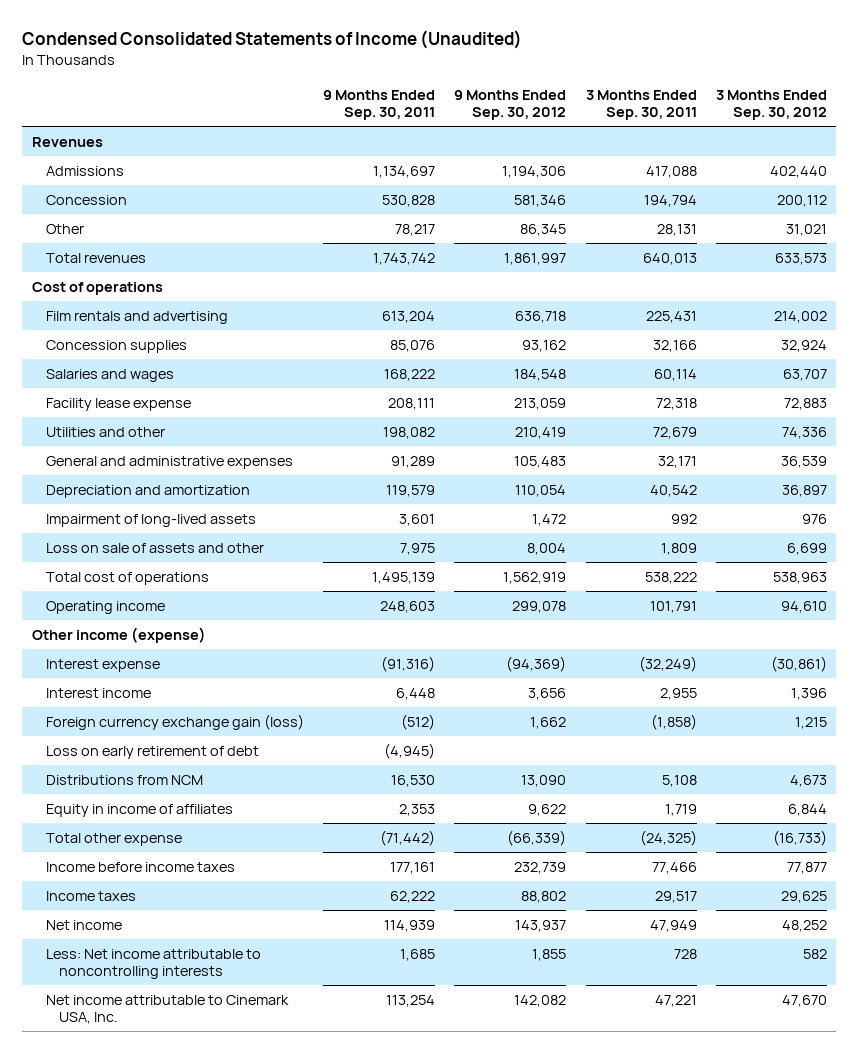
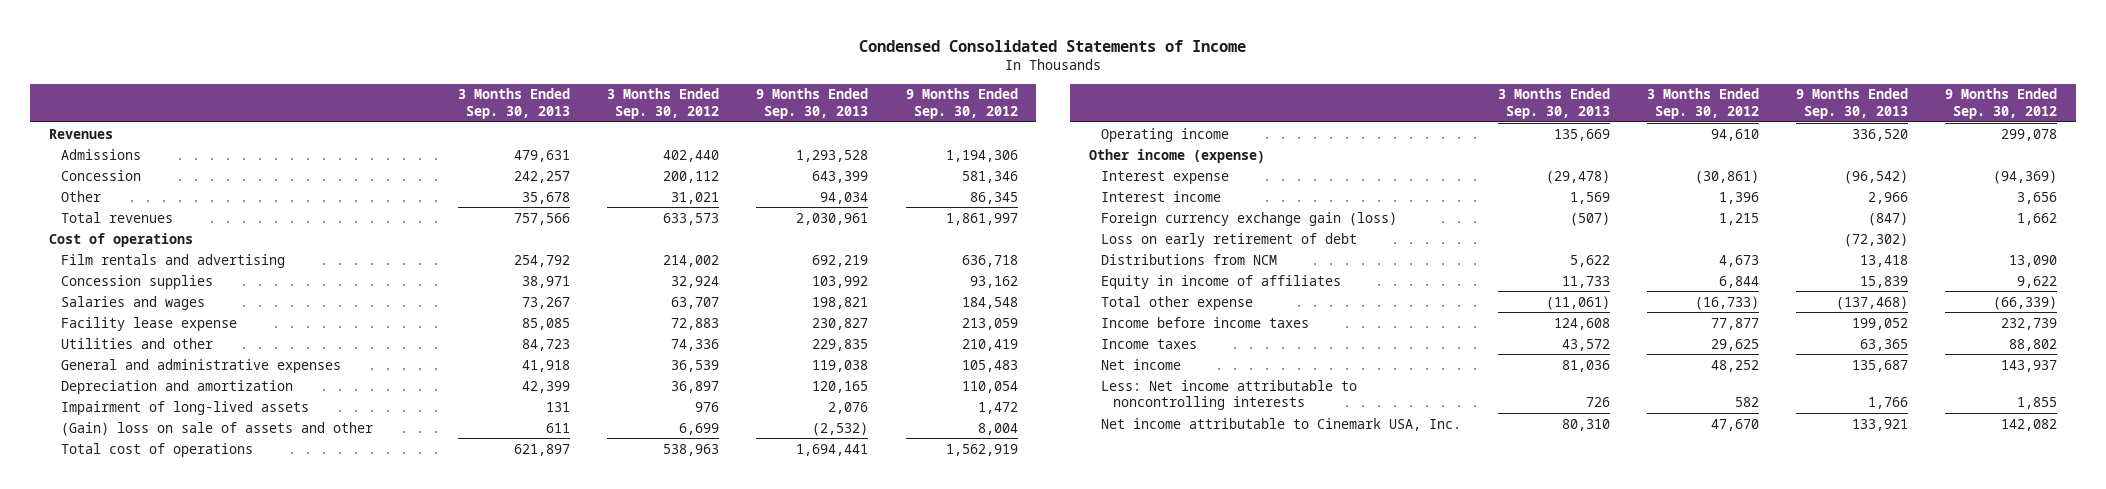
- Condensed Consolidated Statements of Income (Unaudited)
+ Condensed Consolidated Statements of Income
- | 9 Months Ended Sep. 30, 2011 | 9 Months Ended Sep. 30, 2012 | 3 Months Ended Sep. 30, 2011 | 3 Months Ended Sep. 30, 2012
+ | 3 Months Ended Sep. 30, 2013 | 3 Months Ended Sep. 30, 2012 | 9 Months Ended Sep. 30, 2013 | 9 Months Ended Sep. 30, 2012
- Loss on sale of assets and other | 7,975 | 8,004 | 1,809 | 6,699
+ (Gain) loss on sale of assets and other | 611 | 6,699 | (2,532) | 8,004

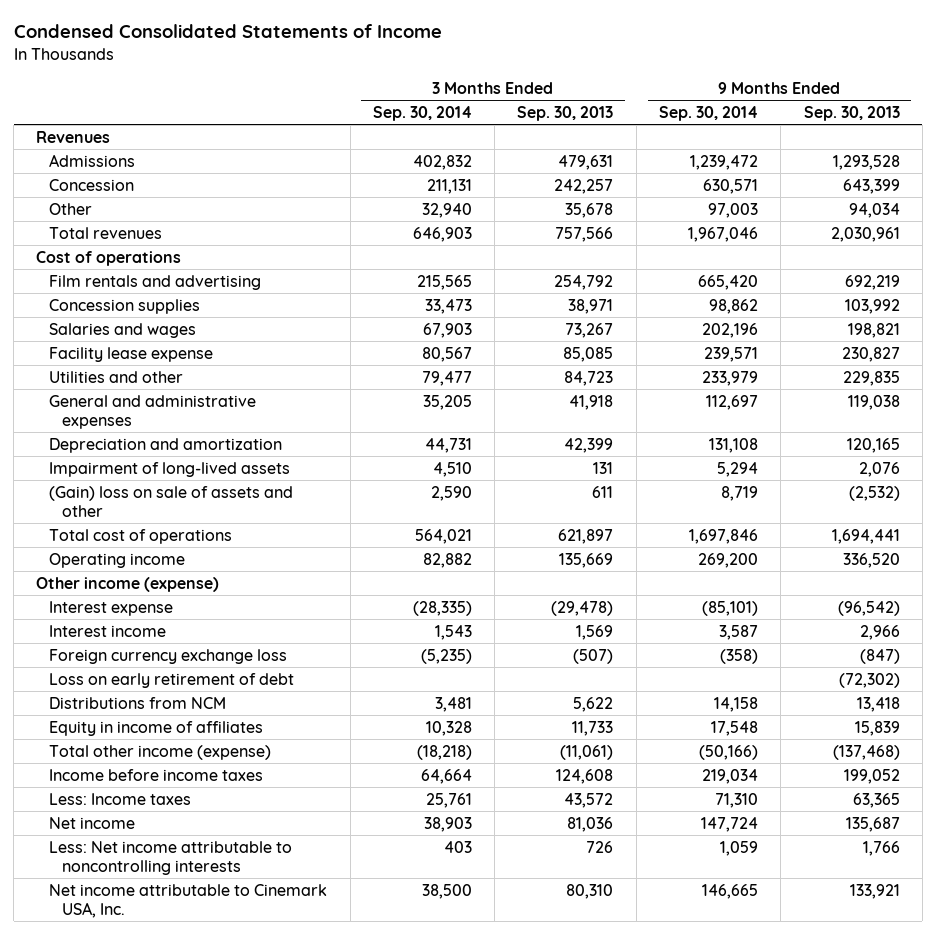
- | 3 Months Ended Sep. 30, 2013 | 3 Months Ended Sep. 30, 2012 | 9 Months Ended Sep. 30, 2013 | 9 Months Ended Sep. 30, 2012
+ | 3 Months Ended Sep. 30, 2014 | 3 Months Ended Sep. 30, 2013 | 9 Months Ended Sep. 30, 2014 | 9 Months Ended Sep. 30, 2013
- Foreign currency exchange gain (loss) | (507) | 1,215 | (847) | 1,662
+ Foreign currency exchange loss | (5,235) | (507) | (358) | (847)
- Total other expense | (11,061) | (16,733) | (137,468) | (66,339)
+ Total other income (expense) | (18,218) | (11,061) | (50,166) | (137,468)
- Income taxes | 43,572 | 29,625 | 63,365 | 88,802
+ Less: Income taxes | 25,761 | 43,572 | 71,310 | 63,365

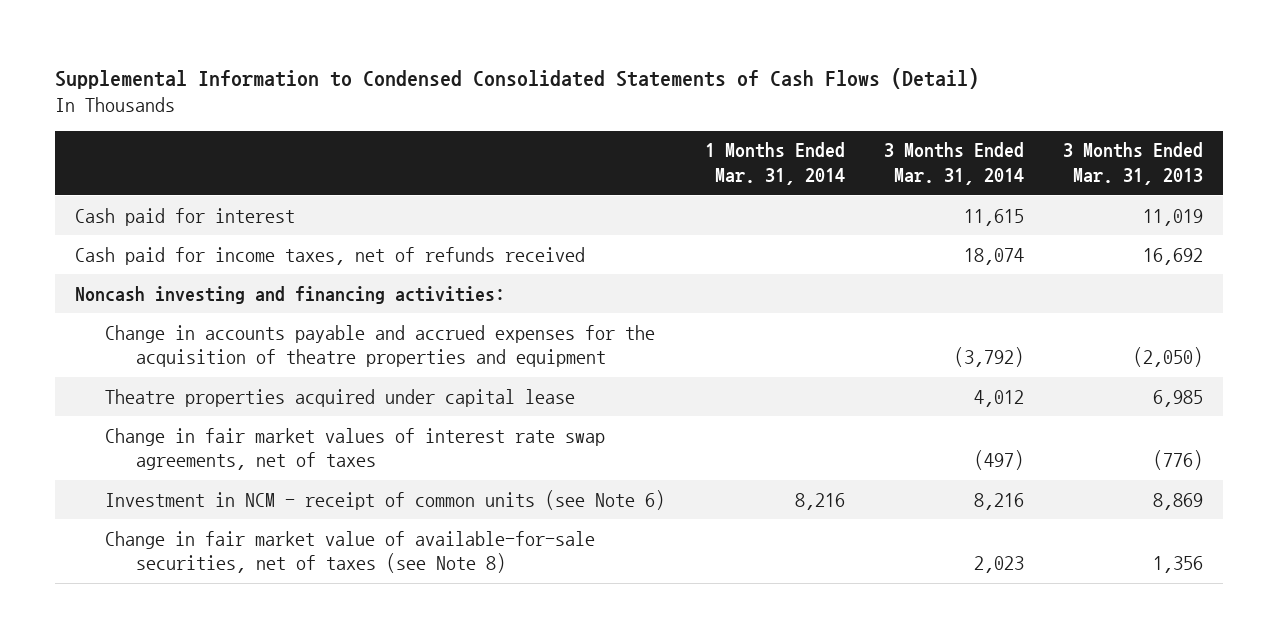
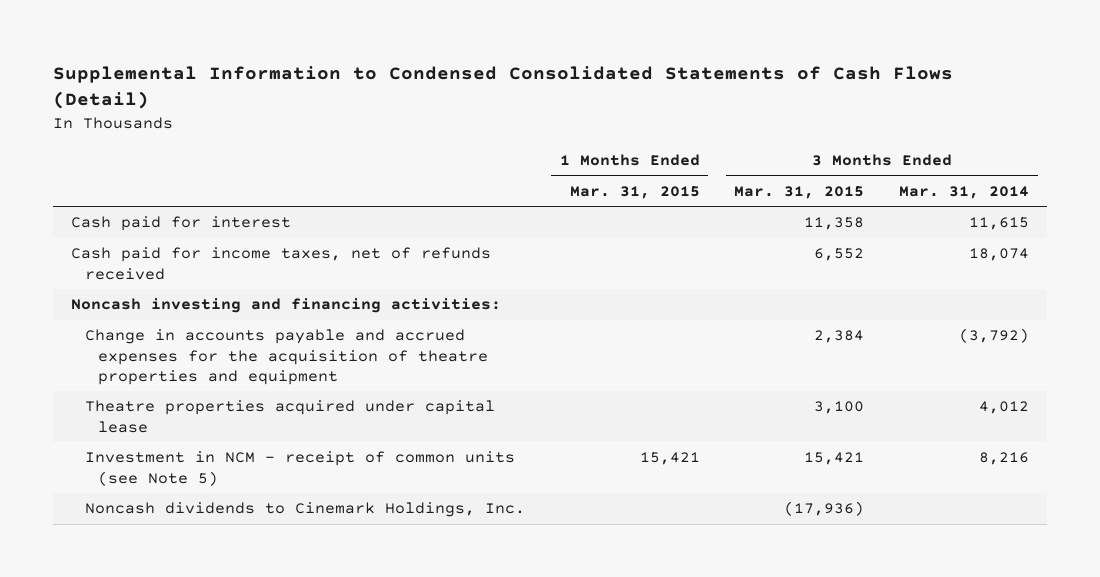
- | 1 Months Ended Mar. 31, 2014 | 3 Months Ended Mar. 31, 2014 | 3 Months Ended Mar. 31, 2013
+ | 1 Months Ended Mar. 31, 2015 | 3 Months Ended Mar. 31, 2015 | 3 Months Ended Mar. 31, 2014
- Change in fair market values of interest rate swap agreements, net of taxes | | (497) | (776)
- Investment in NCM - receipt of common units (see Note 6) | 8,216 | 8,216 | 8,869
- Change in fair market value of available-for-sale securities, net of taxes (see Note 8) | | 2,023 | 1,356
+ Investment in NCM - receipt of common units (see Note 5) | 15,421 | 15,421 | 8,216
+ Noncash dividends to Cinemark Holdings, Inc. | | (17,936) |

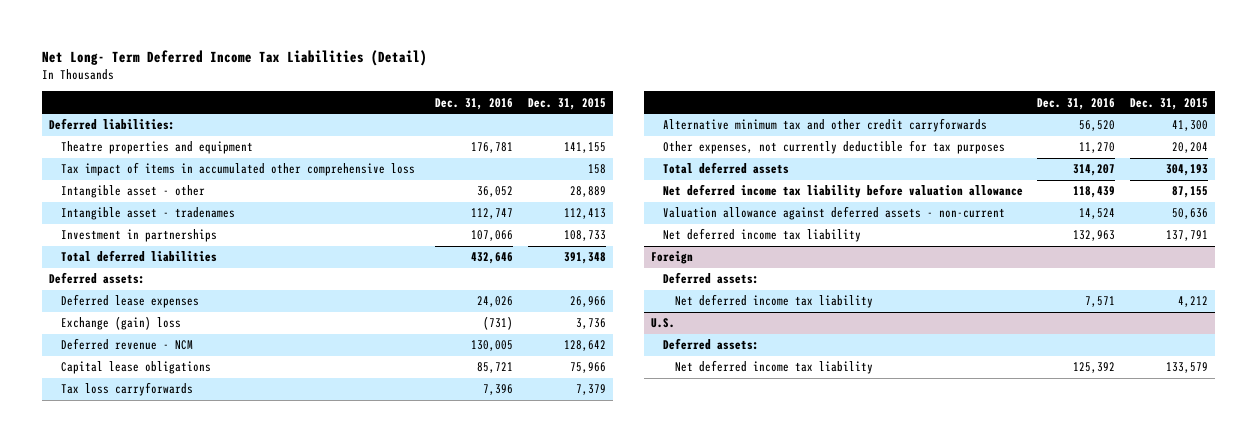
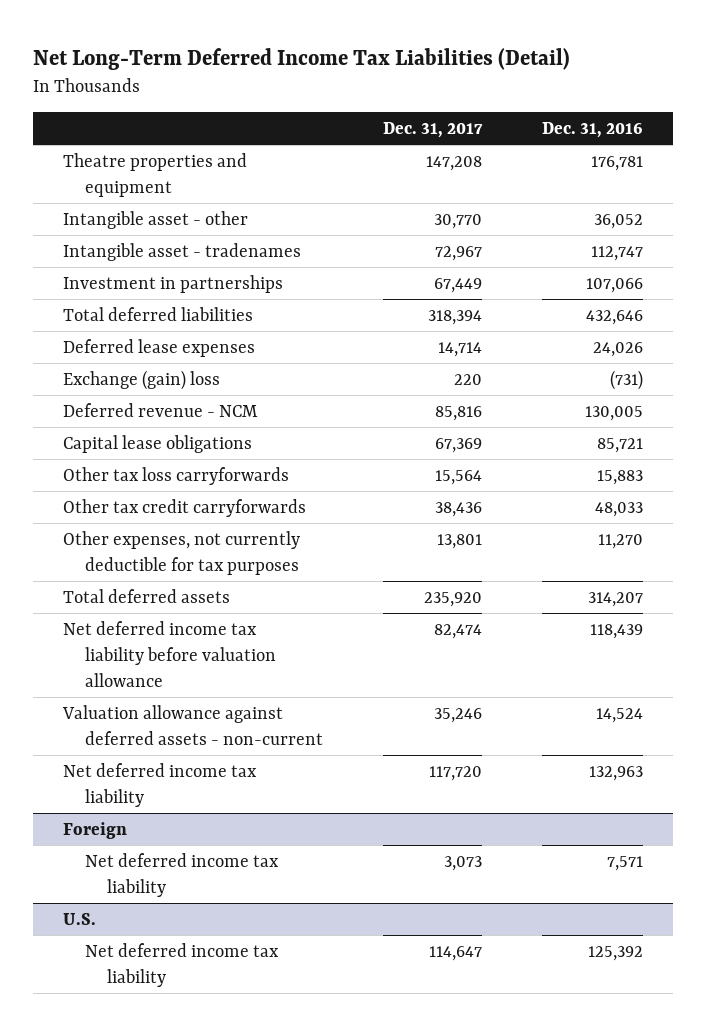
- Net Long- Term Deferred Income Tax Liabilities (Detail)
+ Net Long-Term Deferred Income Tax Liabilities (Detail)
- | Dec. 31, 2016 | Dec. 31, 2015
+ | Dec. 31, 2017 | Dec. 31, 2016
- Deferred liabilities:
- Tax impact of items in accumulated other comprehensive loss | | 158
- Deferred assets:
- Tax loss carryforwards | 7,396 | 7,379
- Alternative minimum tax and other credit carryforwards | 56,520 | 41,300
+ Other tax loss carryforwards | 15,564 | 15,883
+ Other tax credit carryforwards | 38,436 | 48,033
@ Foreign
- Deferred assets:
@ U.S.
- Deferred assets:

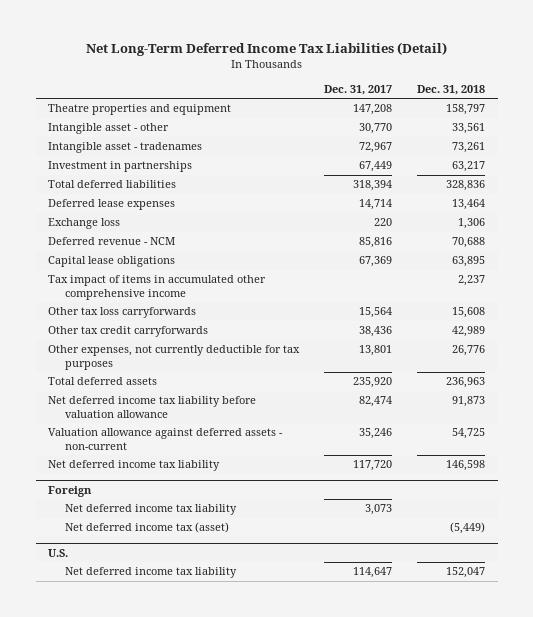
- | Dec. 31, 2017 | Dec. 31, 2016
+ | Dec. 31, 2017 | Dec. 31, 2018
- Exchange (gain) loss | 220 | (731)
+ Exchange loss | 220 | 1,306
+ Tax impact of items in accumulated other comprehensive income | | 2,237
@ Foreign
+ Net deferred income tax (asset) | | (5,449)

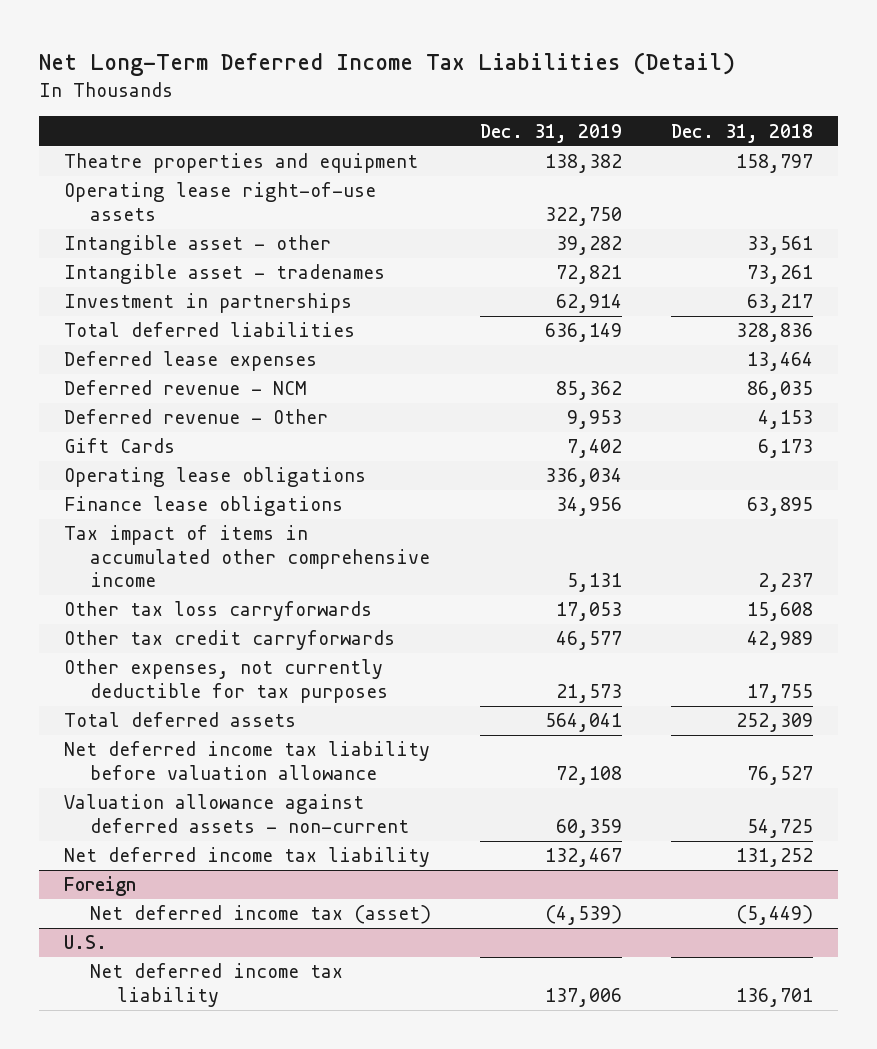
- | Dec. 31, 2017 | Dec. 31, 2018
+ | Dec. 31, 2019 | Dec. 31, 2018
+ Operating lease right-of-use assets | 322,750 |
- Exchange loss | 220 | 1,306
- Deferred revenue - NCM | 85,816 | 70,688
- Capital lease obligations | 67,369 | 63,895
+ Deferred revenue - NCM | 85,362 | 86,035
+ Deferred revenue - Other | 9,953 | 4,153
+ Gift Cards | 7,402 | 6,173
+ Operating lease obligations | 336,034 |
+ Finance lease obligations | 34,956 | 63,895
- Other expenses, not currently deductible for tax purposes | 13,801 | 26,776
- Total deferred assets | 235,920 | 236,963
- Net deferred income tax liability before valuation allowance | 82,474 | 91,873
+ Other expenses, not currently deductible for tax purposes | 21,573 | 17,755
+ Total deferred assets | 564,041 | 252,309
+ Net deferred income tax liability before valuation allowance | 72,108 | 76,527
- Net deferred income tax liability | 117,720 | 146,598
+ Net deferred income tax liability | 132,467 | 131,252
@ Foreign
- Net deferred income tax liability | 3,073 |
@ U.S.
- Net deferred income tax liability | 114,647 | 152,047
+ Net deferred income tax liability | 137,006 | 136,701

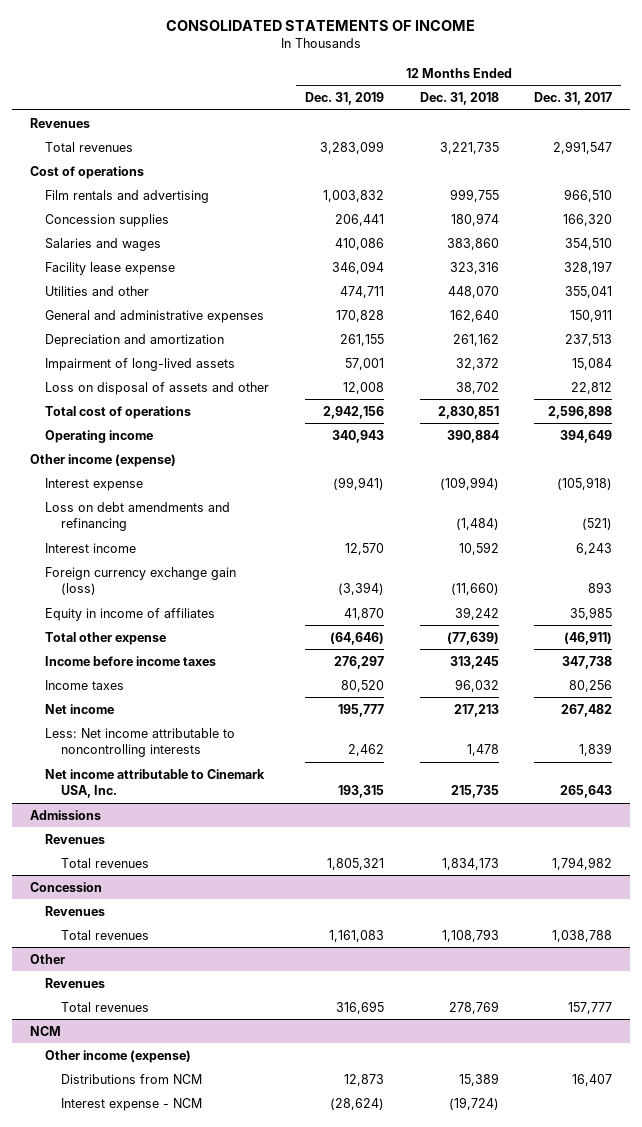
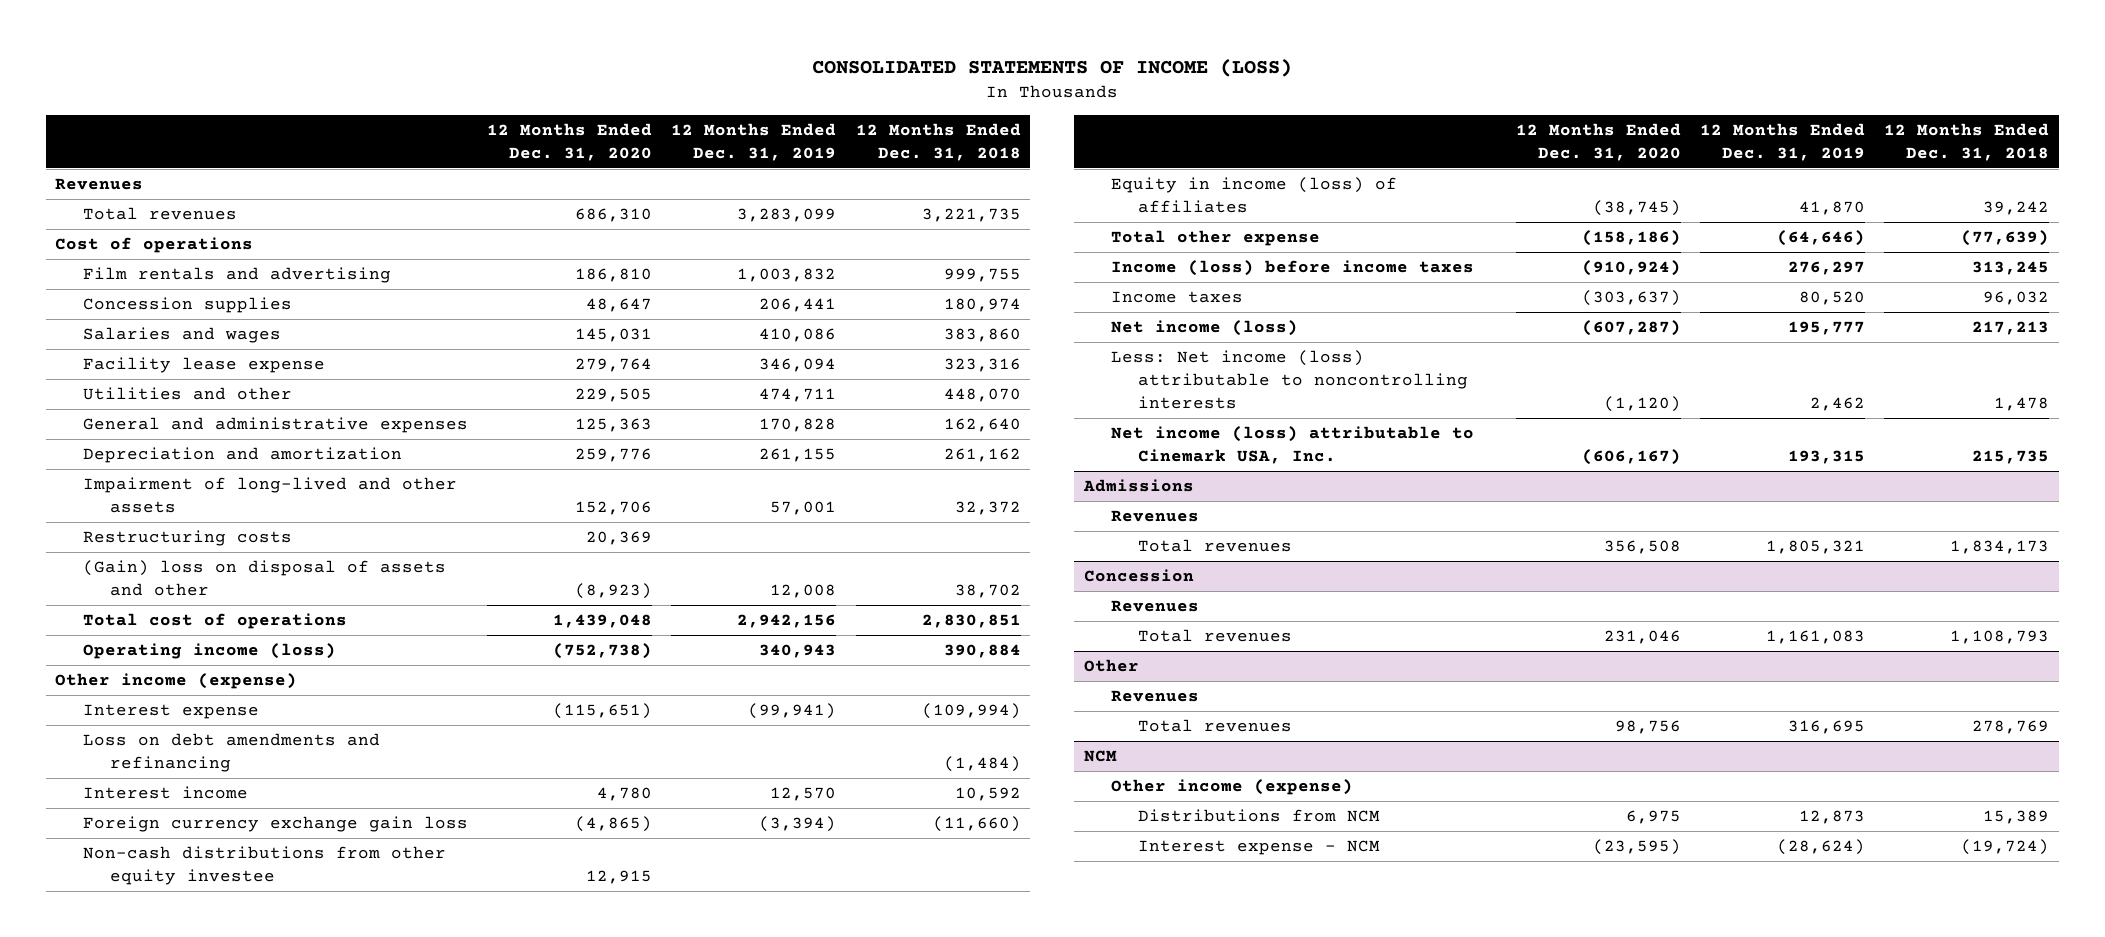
- CONSOLIDATED STATEMENTS OF INCOME
+ CONSOLIDATED STATEMENTS OF INCOME (LOSS)
- | 12 Months Ended Dec. 31, 2019 | 12 Months Ended Dec. 31, 2018 | 12 Months Ended Dec. 31, 2017
+ | 12 Months Ended Dec. 31, 2020 | 12 Months Ended Dec. 31, 2019 | 12 Months Ended Dec. 31, 2018
- Impairment of long-lived assets | 57,001 | 32,372 | 15,084
- Loss on disposal of assets and other | 12,008 | 38,702 | 22,812
+ Impairment of long-lived and other assets | 152,706 | 57,001 | 32,372
+ Restructuring costs | 20,369 | |
+ (Gain) loss on disposal of assets and other | (8,923) | 12,008 | 38,702
- Operating income | 340,943 | 390,884 | 394,649
+ Operating income (loss) | (752,738) | 340,943 | 390,884
- Foreign currency exchange gain (loss) | (3,394) | (11,660) | 893
- Equity in income of affiliates | 41,870 | 39,242 | 35,985
+ Foreign currency exchange gain loss | (4,865) | (3,394) | (11,660)
+ Non-cash distributions from other equity investee | 12,915 | |
+ Equity in income (loss) of affiliates | (38,745) | 41,870 | 39,242
- Income before income taxes | 276,297 | 313,245 | 347,738
+ Income (loss) before income taxes | (910,924) | 276,297 | 313,245
- Net income | 195,777 | 217,213 | 267,482
- Less: Net income attributable to noncontrolling interests | 2,462 | 1,478 | 1,839
- Net income attributable to Cinemark USA, Inc. | 193,315 | 215,735 | 265,643
+ Net income (loss) | (607,287) | 195,777 | 217,213
+ Less: Net income (loss) attributable to noncontrolling interests | (1,120) | 2,462 | 1,478
+ Net income (loss) attributable to Cinemark USA, Inc. | (606,167) | 193,315 | 215,735

